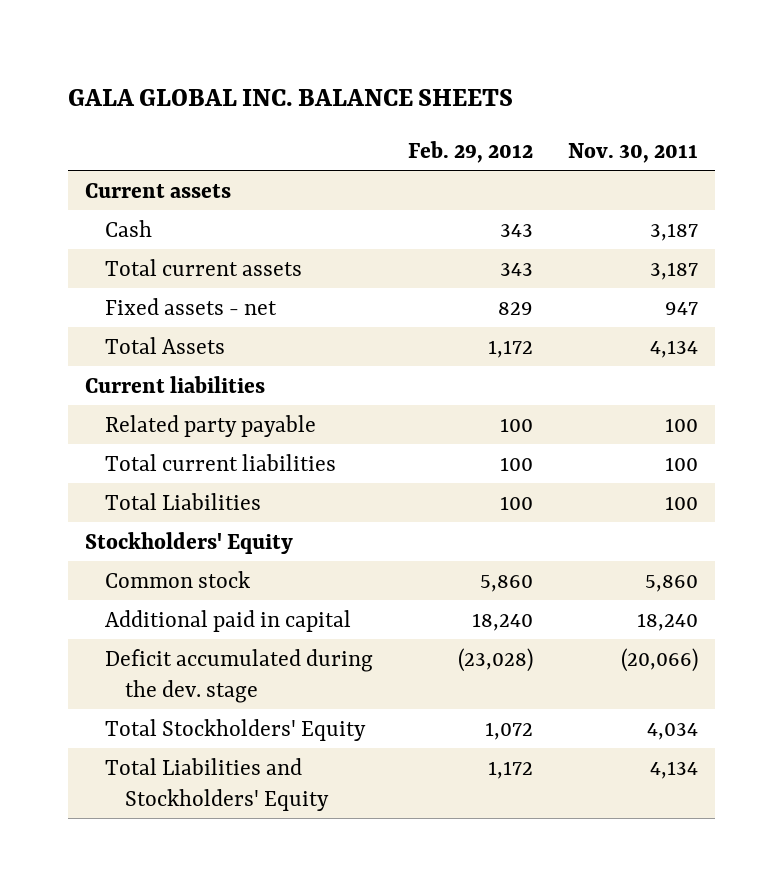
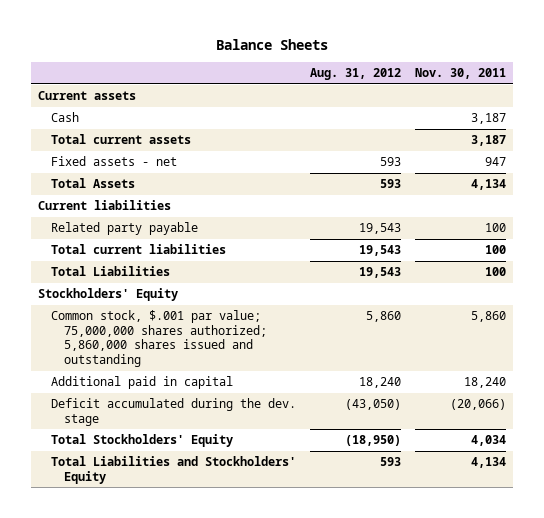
- GALA GLOBAL INC. BALANCE SHEETS
+ Balance Sheets
- | Feb. 29, 2012 | Nov. 30, 2011
+ | Aug. 31, 2012 | Nov. 30, 2011
- Common stock | 5,860 | 5,860
+ Common stock, $.001 par value; 75,000,000 shares authorized; 5,860,000 shares issued and outstanding | 5,860 | 5,860

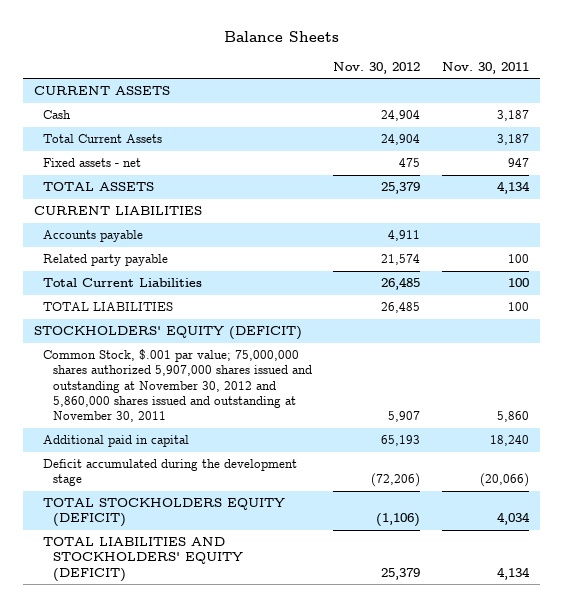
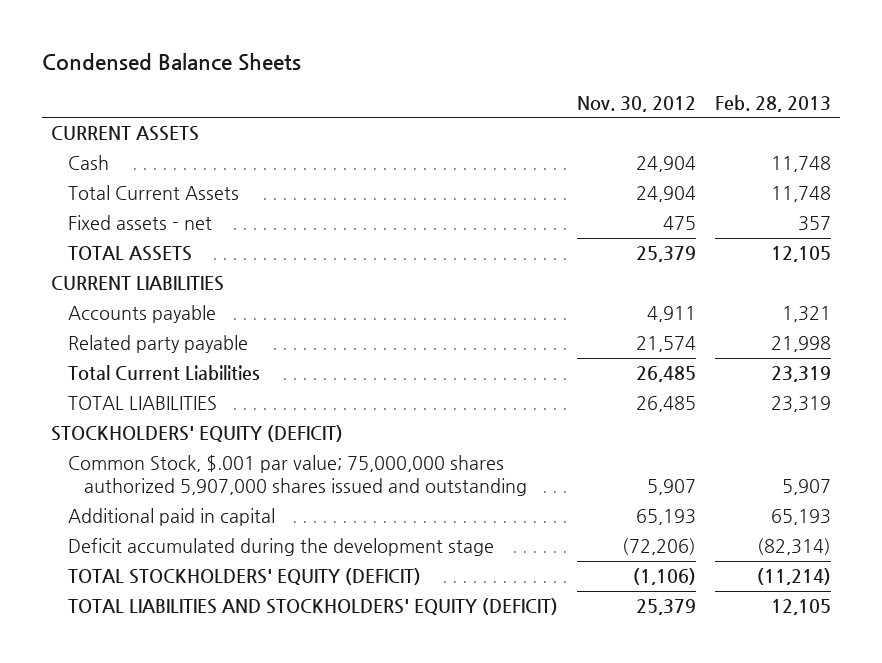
- Balance Sheets
+ Condensed Balance Sheets
- | Nov. 30, 2012 | Nov. 30, 2011
+ | Nov. 30, 2012 | Feb. 28, 2013
- Common Stock, $.001 par value; 75,000,000 shares authorized 5,907,000 shares issued and outstanding at November 30, 2012 and 5,860,000 shares issued and outstanding at November 30, 2011 | 5,907 | 5,860
+ Common Stock, $.001 par value; 75,000,000 shares authorized 5,907,000 shares issued and outstanding | 5,907 | 5,907
- TOTAL STOCKHOLDERS EQUITY (DEFICIT) | (1,106) | 4,034
+ TOTAL STOCKHOLDERS' EQUITY (DEFICIT) | (1,106) | (11,214)

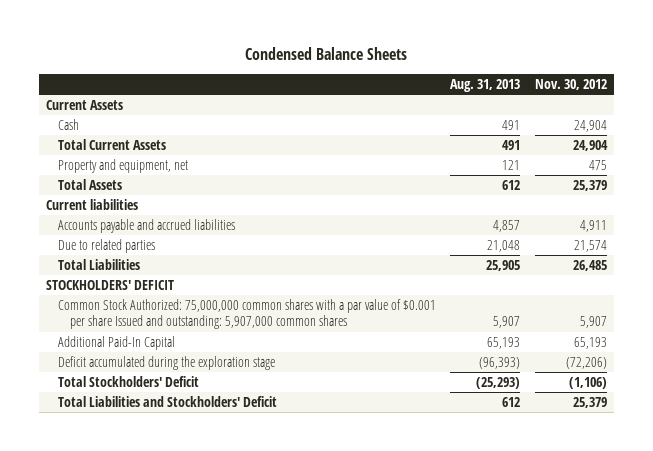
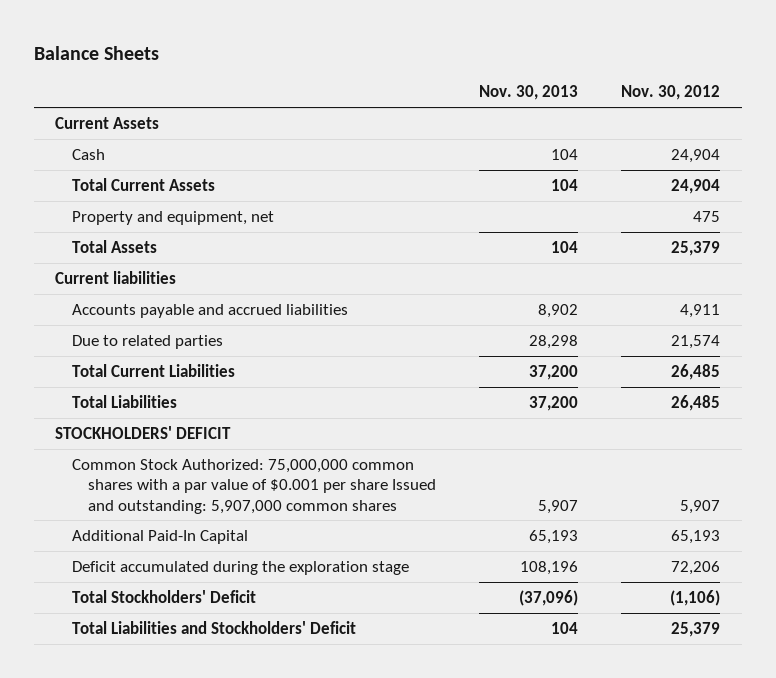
- Condensed Balance Sheets
+ Balance Sheets
- | Aug. 31, 2013 | Nov. 30, 2012
+ | Nov. 30, 2013 | Nov. 30, 2012
+ Total Current Liabilities | 37,200 | 26,485
- Deficit accumulated during the exploration stage | (96,393) | (72,206)
+ Deficit accumulated during the exploration stage | 108,196 | 72,206

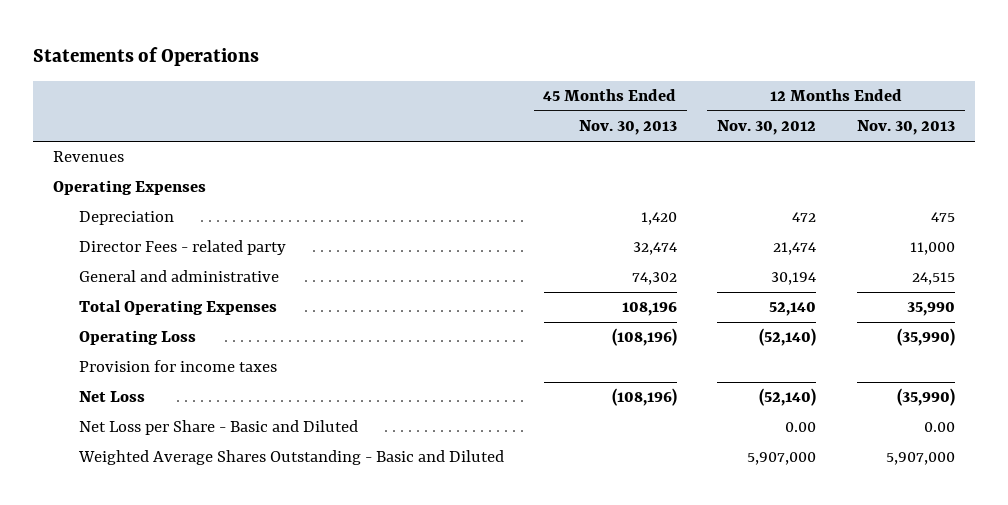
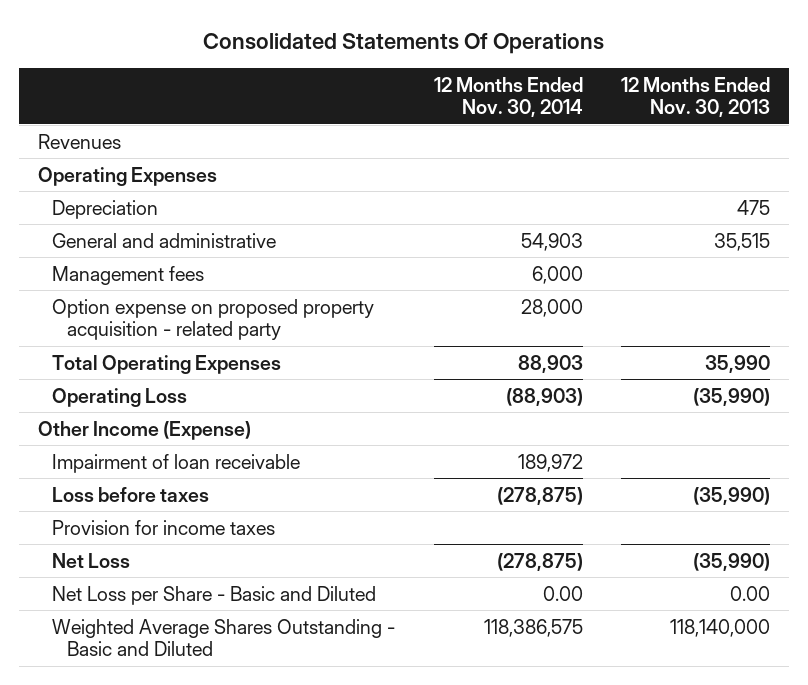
- Statements of Operations
+ Consolidated Statements Of Operations
- | 45 Months Ended Nov. 30, 2013 | 12 Months Ended Nov. 30, 2012 | 12 Months Ended Nov. 30, 2013
+ | 12 Months Ended Nov. 30, 2014 | 12 Months Ended Nov. 30, 2013
- Director Fees - related party | 32,474 | 21,474 | 11,000
- General and administrative | 74,302 | 30,194 | 24,515
+ General and administrative | 54,903 | 35,515
+ Management fees | 6,000 |
+ Option expense on proposed property acquisition - related party | 28,000 |
+ Other Income (Expense)
+ Impairment of loan receivable | 189,972 |
+ Loss before taxes | (278,875) | (35,990)
- Weighted Average Shares Outstanding - Basic and Diluted | | 5,907,000 | 5,907,000
+ Weighted Average Shares Outstanding - Basic and Diluted | 118,386,575 | 118,140,000

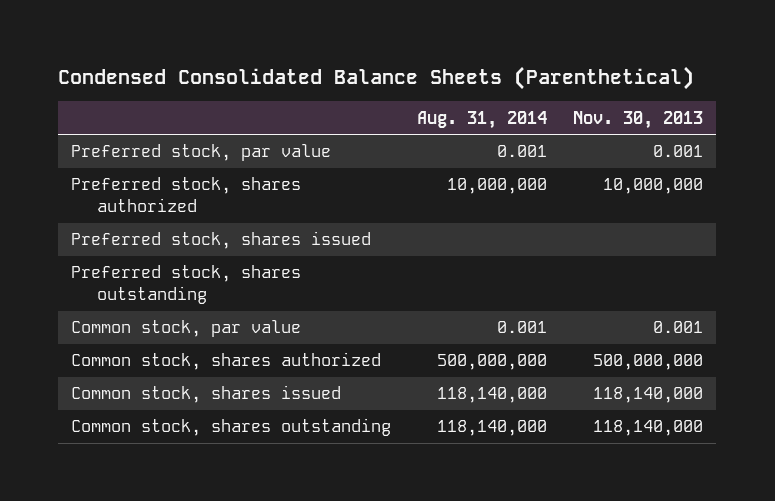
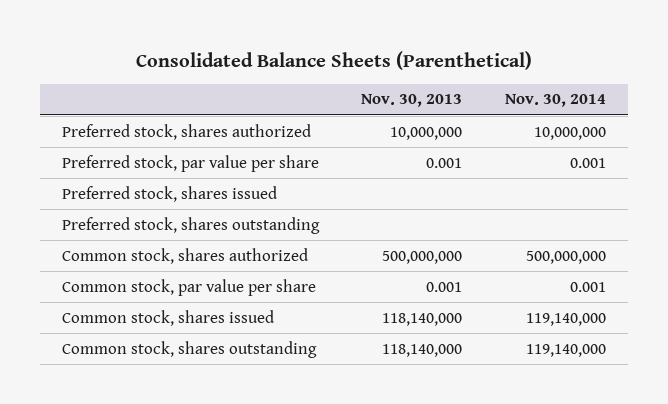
- Condensed Consolidated Balance Sheets (Parenthetical)
+ Consolidated Balance Sheets (Parenthetical)
- | Aug. 31, 2014 | Nov. 30, 2013
+ | Nov. 30, 2013 | Nov. 30, 2014
- Preferred stock, par value | 0.001 | 0.001
+ Preferred stock, par value per share | 0.001 | 0.001
- Common stock, par value | 0.001 | 0.001
+ Common stock, par value per share | 0.001 | 0.001

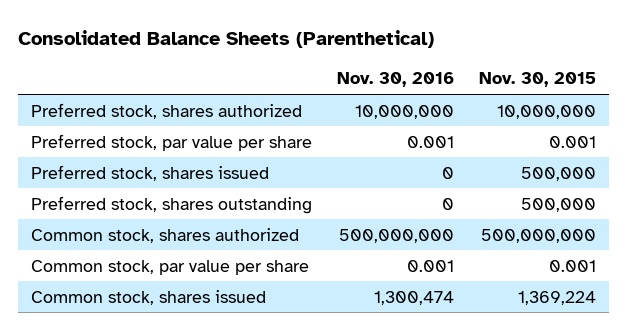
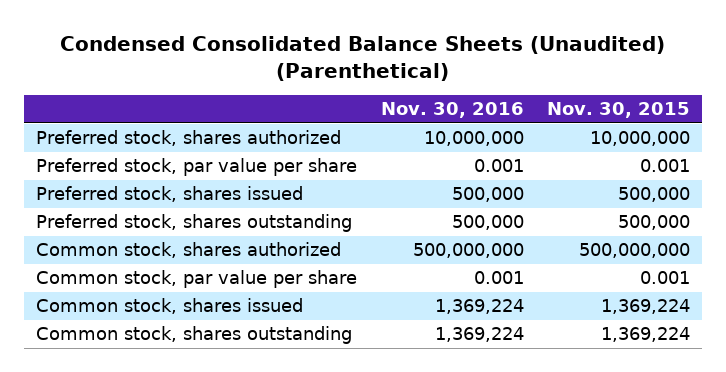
- Consolidated Balance Sheets (Parenthetical)
+ Condensed Consolidated Balance Sheets (Unaudited) (Parenthetical)
- Preferred stock, shares issued | 0 | 500,000
- Preferred stock, shares outstanding | 0 | 500,000
+ Preferred stock, shares issued | 500,000 | 500,000
+ Preferred stock, shares outstanding | 500,000 | 500,000
- Common stock, shares issued | 1,300,474 | 1,369,224
+ Common stock, shares issued | 1,369,224 | 1,369,224
+ Common stock, shares outstanding | 1,369,224 | 1,369,224

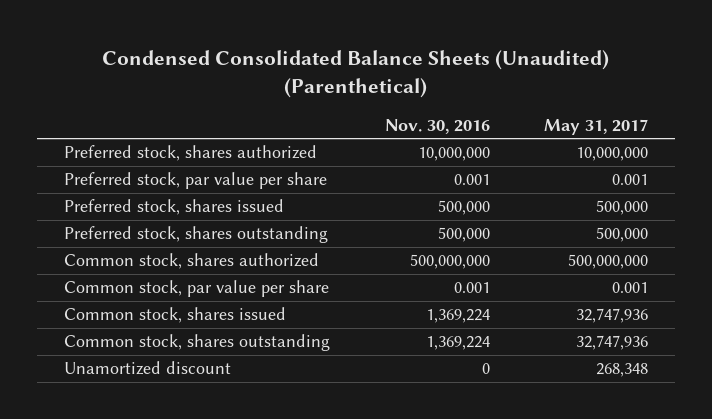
- | Nov. 30, 2016 | Nov. 30, 2015
+ | Nov. 30, 2016 | May 31, 2017
+ Unamortized discount | 0 | 268,348

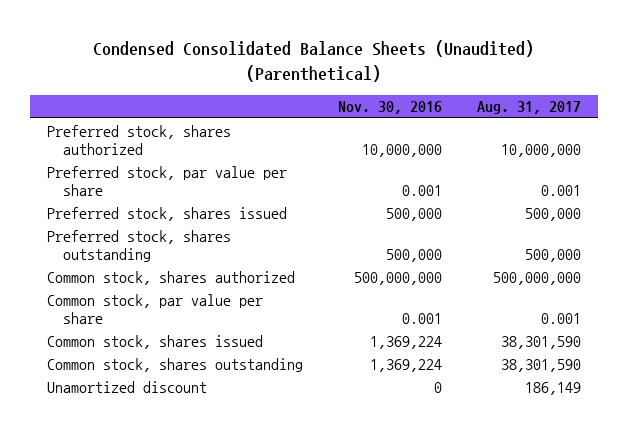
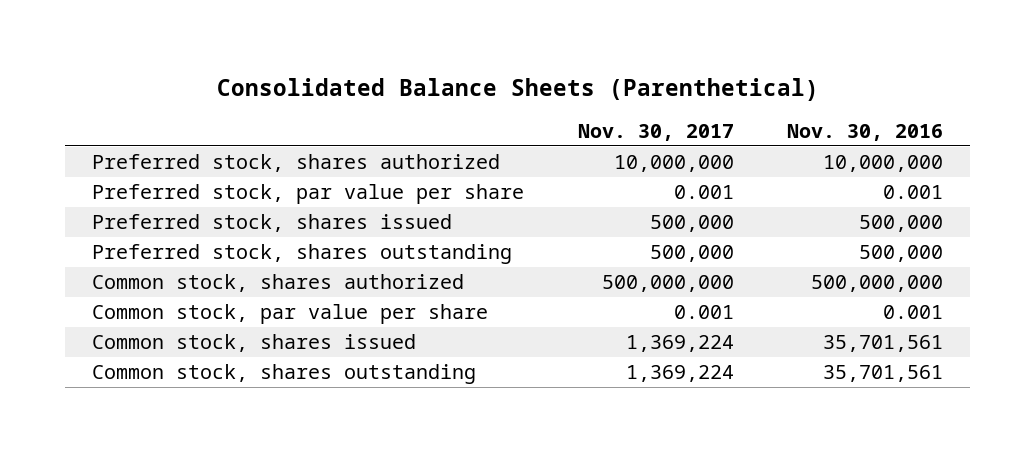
- Condensed Consolidated Balance Sheets (Unaudited) (Parenthetical)
+ Consolidated Balance Sheets (Parenthetical)
- | Nov. 30, 2016 | Aug. 31, 2017
+ | Nov. 30, 2017 | Nov. 30, 2016
- Common stock, shares issued | 1,369,224 | 38,301,590
- Common stock, shares outstanding | 1,369,224 | 38,301,590
- Unamortized discount | 0 | 186,149
+ Common stock, shares issued | 1,369,224 | 35,701,561
+ Common stock, shares outstanding | 1,369,224 | 35,701,561

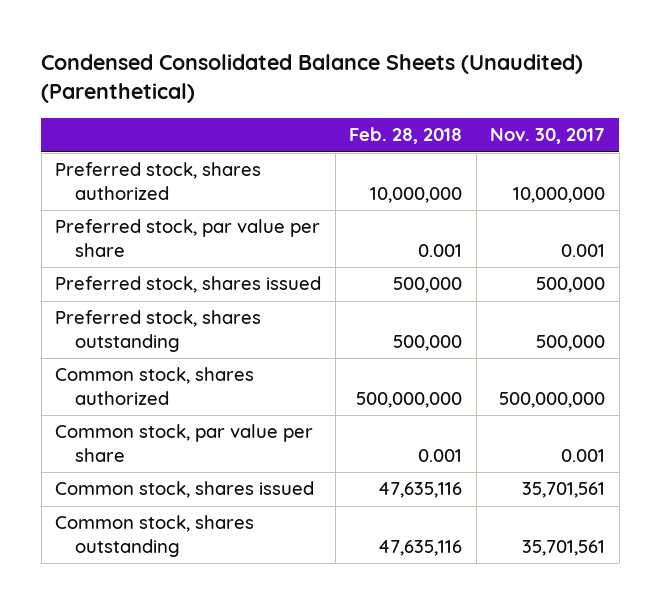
- Consolidated Balance Sheets (Parenthetical)
+ Condensed Consolidated Balance Sheets (Unaudited) (Parenthetical)
- | Nov. 30, 2017 | Nov. 30, 2016
+ | Feb. 28, 2018 | Nov. 30, 2017
- Common stock, shares issued | 1,369,224 | 35,701,561
- Common stock, shares outstanding | 1,369,224 | 35,701,561
+ Common stock, shares issued | 47,635,116 | 35,701,561
+ Common stock, shares outstanding | 47,635,116 | 35,701,561

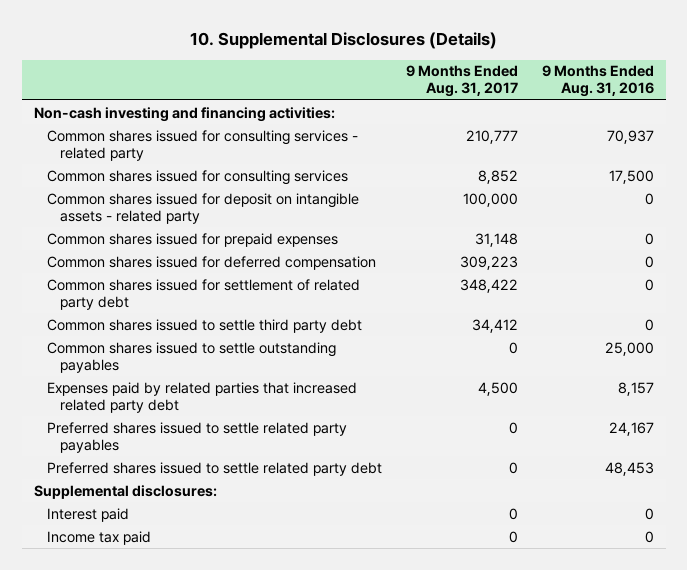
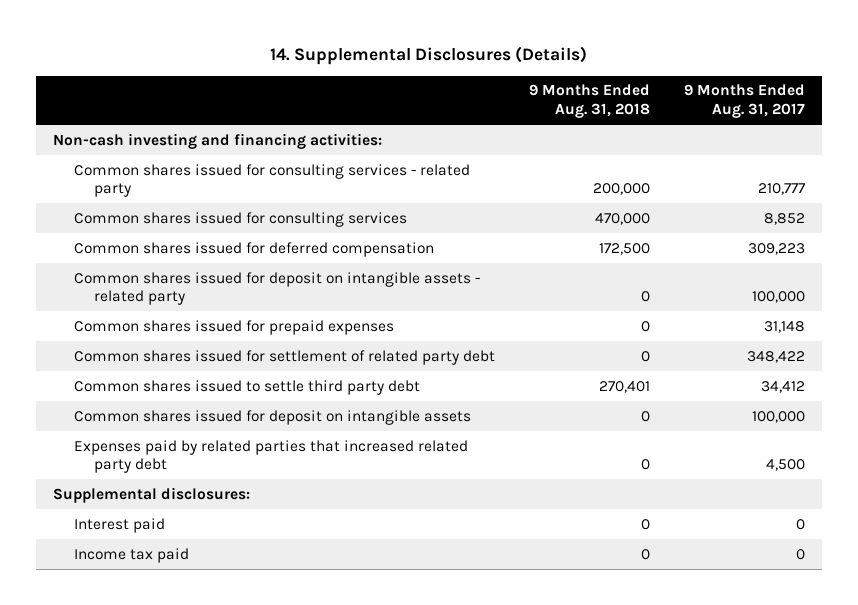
- 10. Supplemental Disclosures (Details)
+ 14. Supplemental Disclosures (Details)
- | 9 Months Ended Aug. 31, 2017 | 9 Months Ended Aug. 31, 2016
+ | 9 Months Ended Aug. 31, 2018 | 9 Months Ended Aug. 31, 2017
moved up: Common shares issued for deferred compensation | 172,500 | 309,223
- Common shares issued to settle outstanding payables | 0 | 25,000
+ Common shares issued for deposit on intangible assets | 0 | 100,000
- Preferred shares issued to settle related party payables | 0 | 24,167
- Preferred shares issued to settle related party debt | 0 | 48,453

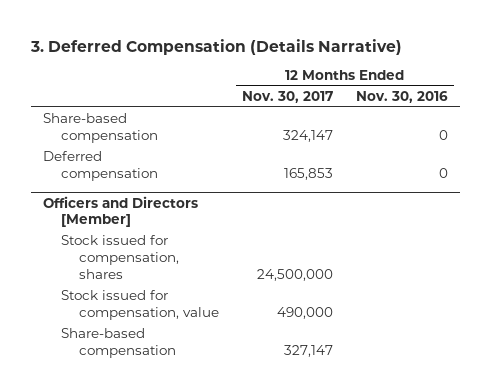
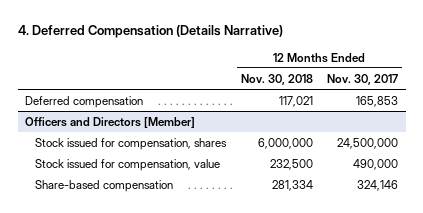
- 3. Deferred Compensation (Details Narrative)
+ 4. Deferred Compensation (Details Narrative)
- | 12 Months Ended Nov. 30, 2017 | 12 Months Ended Nov. 30, 2016
+ | 12 Months Ended Nov. 30, 2018 | 12 Months Ended Nov. 30, 2017
- Share-based compensation | 324,147 | 0
@ Officers and Directors [Member]
- Share-based compensation | 327,147 |
+ Share-based compensation | 281,334 | 324,146

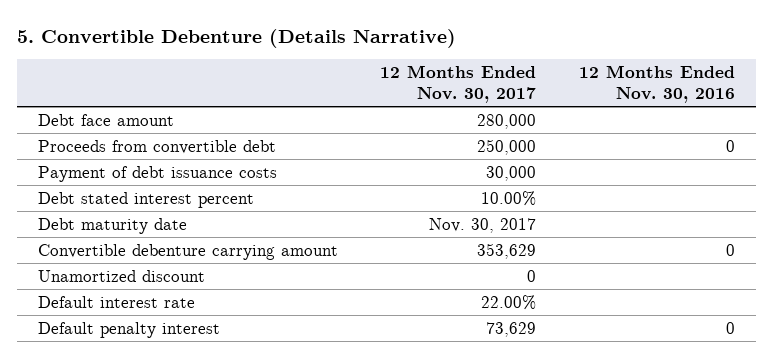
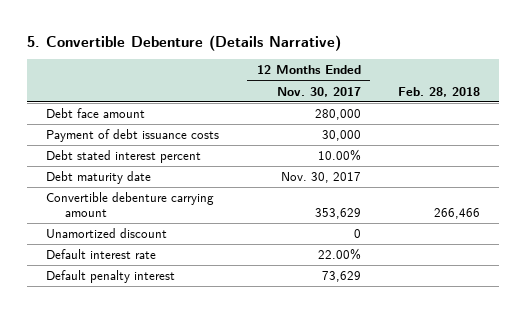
- | 12 Months Ended Nov. 30, 2017 | 12 Months Ended Nov. 30, 2016
+ | 12 Months Ended Nov. 30, 2017 | Feb. 28, 2018
- Proceeds from convertible debt | 250,000 | 0

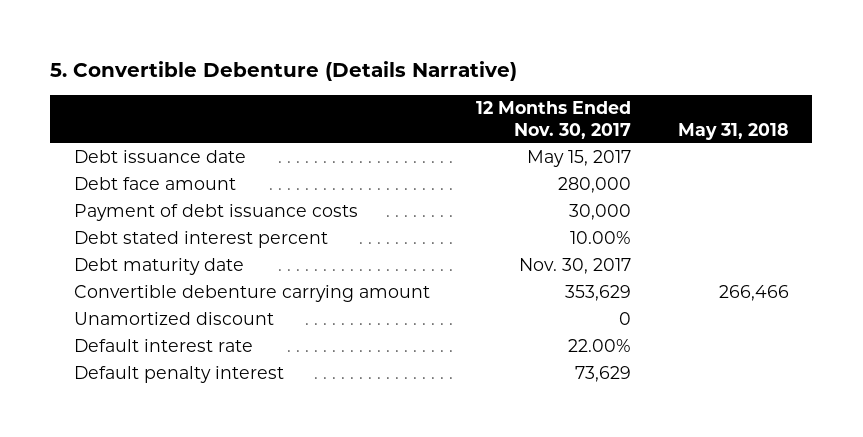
- | 12 Months Ended Nov. 30, 2017 | Feb. 28, 2018
+ | 12 Months Ended Nov. 30, 2017 | May 31, 2018
+ Debt issuance date | May 15, 2017 |

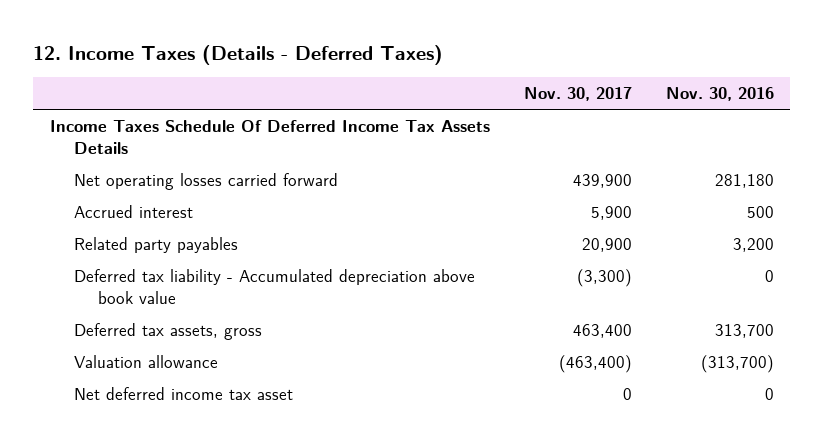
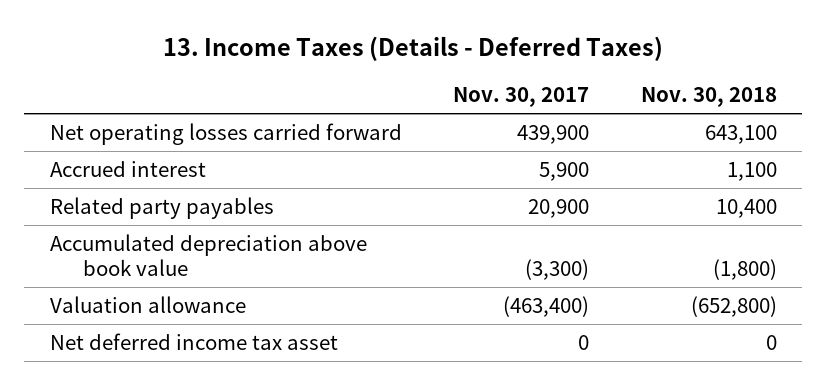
- 12. Income Taxes (Details - Deferred Taxes)
+ 13. Income Taxes (Details - Deferred Taxes)
- | Nov. 30, 2017 | Nov. 30, 2016
+ | Nov. 30, 2017 | Nov. 30, 2018
- Income Taxes Schedule Of Deferred Income Tax Assets Details
- Deferred tax liability - Accumulated depreciation above book value | (3,300) | 0
- Deferred tax assets, gross | 463,400 | 313,700
+ Accumulated depreciation above book value | (3,300) | (1,800)

